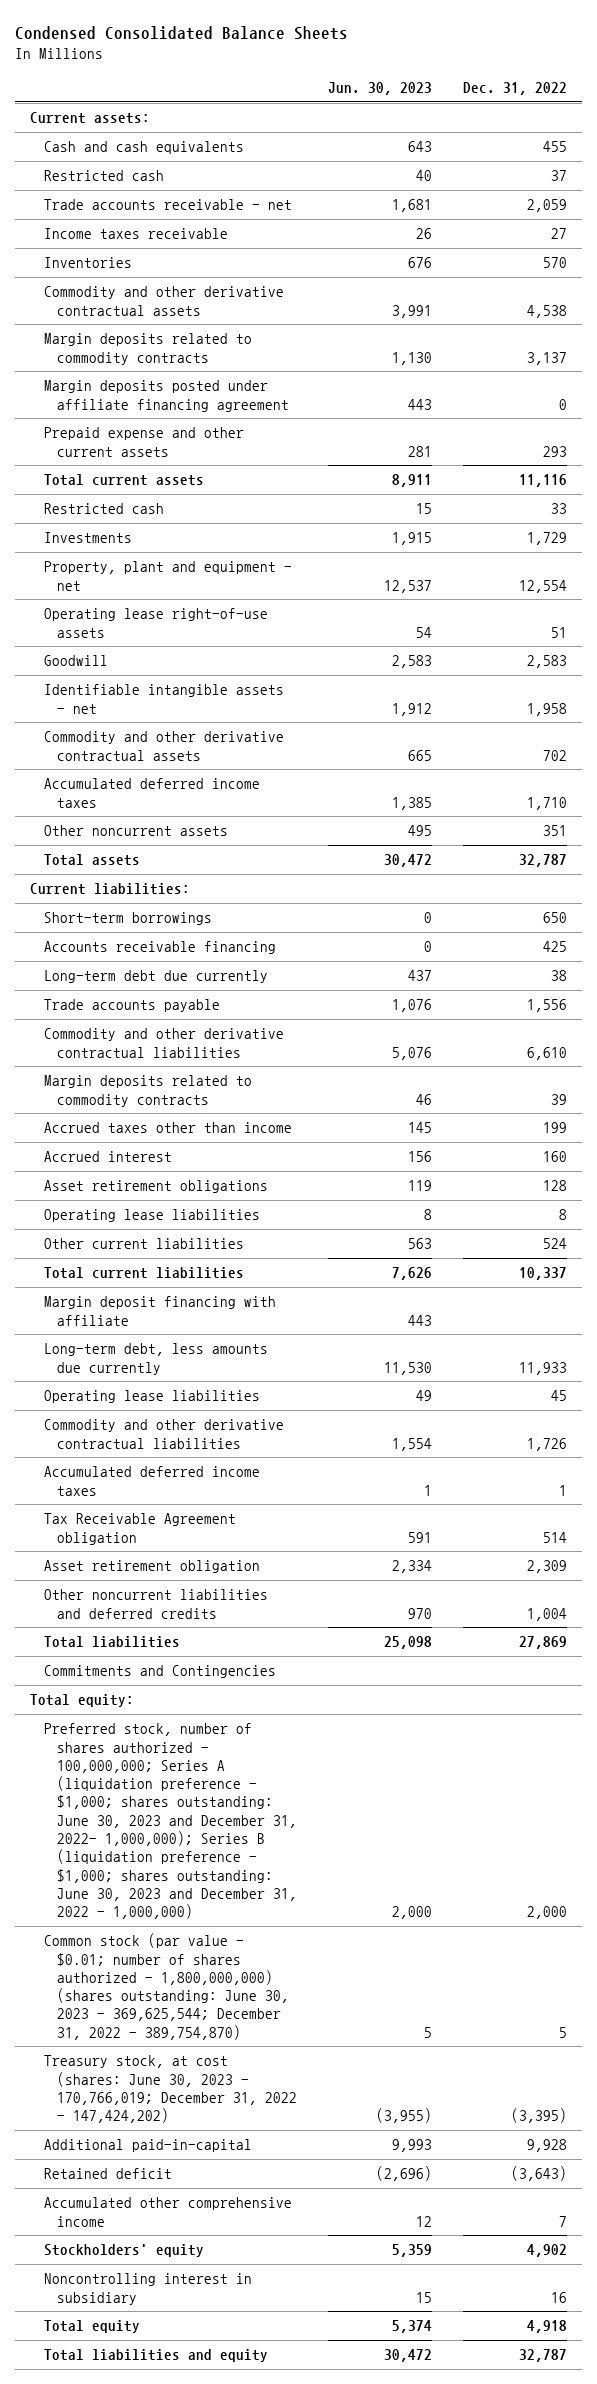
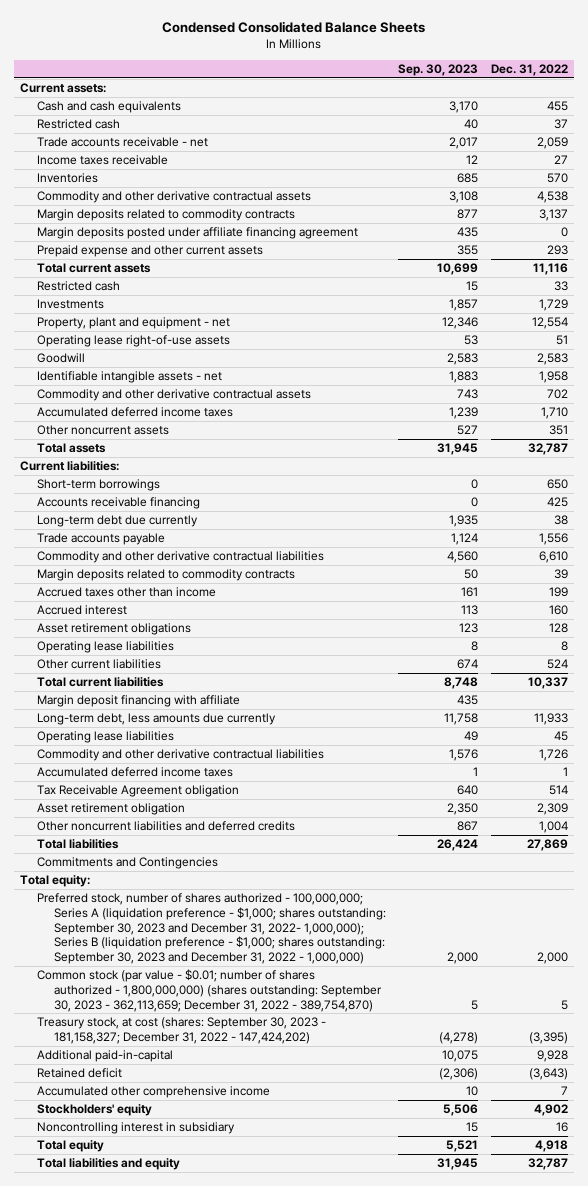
- | Jun. 30, 2023 | Dec. 31, 2022
+ | Sep. 30, 2023 | Dec. 31, 2022
- Preferred stock, number of shares authorized - 100,000,000; Series A (liquidation preference - $1,000; shares outstanding: June 30, 2023 and December 31, 2022- 1,000,000); Series B (liquidation preference - $1,000; shares outstanding: June 30, 2023 and December 31, 2022 - 1,000,000) | 2,000 | 2,000
- Common stock (par value - $0.01; number of shares authorized - 1,800,000,000) (shares outstanding: June 30, 2023 - 369,625,544; December 31, 2022 - 389,754,870) | 5 | 5
- Treasury stock, at cost (shares: June 30, 2023 - 170,766,019; December 31, 2022 - 147,424,202) | (3,955) | (3,395)
+ Preferred stock, number of shares authorized - 100,000,000; Series A (liquidation preference - $1,000; shares outstanding: September 30, 2023 and December 31, 2022- 1,000,000); Series B (liquidation preference - $1,000; shares outstanding: September 30, 2023 and December 31, 2022 - 1,000,000) | 2,000 | 2,000
+ Common stock (par value - $0.01; number of shares authorized - 1,800,000,000) (shares outstanding: September 30, 2023 - 362,113,659; December 31, 2022 - 389,754,870) | 5 | 5
+ Treasury stock, at cost (shares: September 30, 2023 - 181,158,327; December 31, 2022 - 147,424,202) | (4,278) | (3,395)

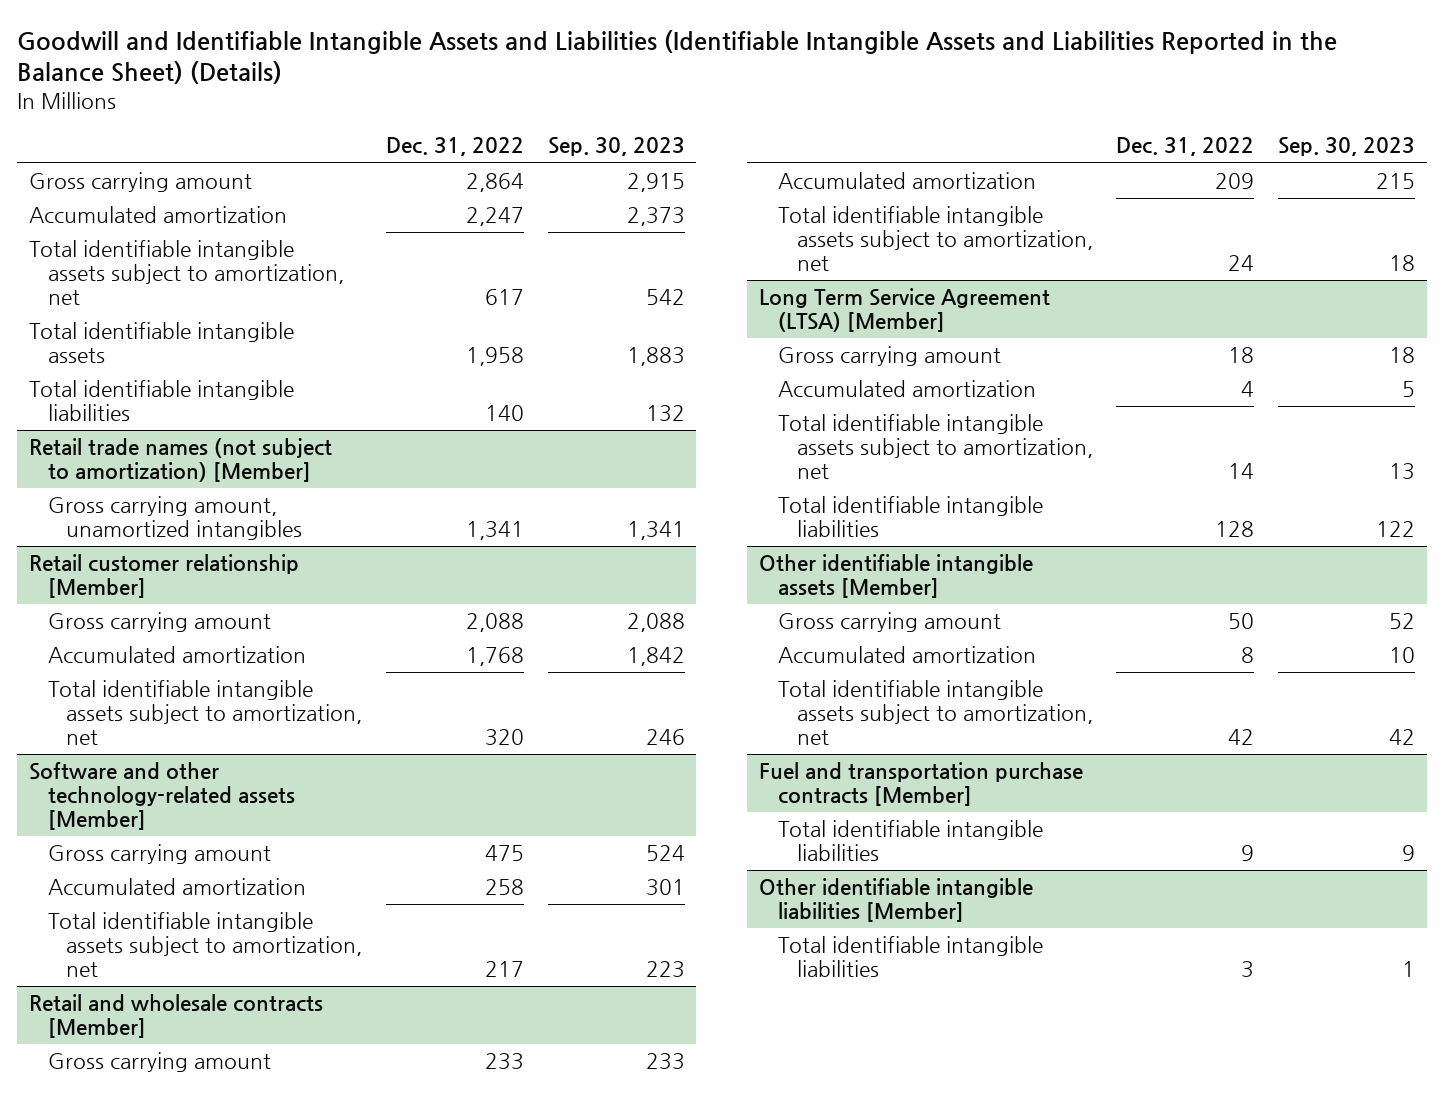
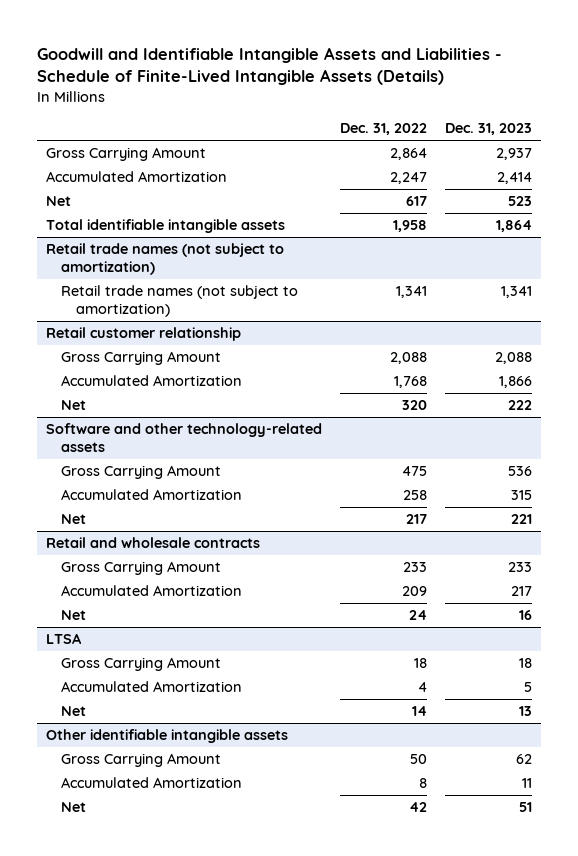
- Goodwill and Identifiable Intangible Assets and Liabilities (Identifiable Intangible Assets and Liabilities Reported in the Balance Sheet) (Details)
+ Goodwill and Identifiable Intangible Assets and Liabilities - Schedule of Finite-Lived Intangible Assets (Details)
- | Dec. 31, 2022 | Sep. 30, 2023
+ | Dec. 31, 2022 | Dec. 31, 2023
- Gross carrying amount | 2,864 | 2,915
- Accumulated amortization | 2,247 | 2,373
- Total identifiable intangible assets subject to amortization, net | 617 | 542
+ Gross Carrying Amount | 2,864 | 2,937
+ Accumulated Amortization | 2,247 | 2,414
+ Net | 617 | 523
- Total identifiable intangible liabilities | 140 | 132
- Retail trade names (not subject to amortization) [Member]
- Gross carrying amount, unamortized intangibles | 1,341 | 1,341
- Retail customer relationship [Member]
- Gross carrying amount | 2,088 | 2,088
- Accumulated amortization | 1,768 | 1,842
- Total identifiable intangible assets subject to amortization, net | 320 | 246
- Software and other technology-related assets [Member]
- Gross carrying amount | 475 | 524
- Accumulated amortization | 258 | 301
- Total identifiable intangible assets subject to amortization, net | 217 | 223
- Retail and wholesale contracts [Member]
- Gross carrying amount | 233 | 233
- Accumulated amortization | 209 | 215
- Total identifiable intangible assets subject to amortization, net | 24 | 18
- Long Term Service Agreement (LTSA) [Member]
- Gross carrying amount | 18 | 18
- Accumulated amortization | 4 | 5
- Total identifiable intangible assets subject to amortization, net | 14 | 13
- Total identifiable intangible liabilities | 128 | 122
- Other identifiable intangible assets [Member]
- Gross carrying amount | 50 | 52
- Accumulated amortization | 8 | 10
- Total identifiable intangible assets subject to amortization, net | 42 | 42
- Fuel and transportation purchase contracts [Member]
- Total identifiable intangible liabilities | 9 | 9
- Other identifiable intangible liabilities [Member]
- Total identifiable intangible liabilities | 3 | 1
+ Retail trade names (not subject to amortization)
+ Retail trade names (not subject to amortization) | 1,341 | 1,341
+ Retail customer relationship
+ Gross Carrying Amount | 2,088 | 2,088
+ Accumulated Amortization | 1,768 | 1,866
+ Net | 320 | 222
+ Software and other technology-related assets
+ Gross Carrying Amount | 475 | 536
+ Accumulated Amortization | 258 | 315
+ Net | 217 | 221
+ Retail and wholesale contracts
+ Gross Carrying Amount | 233 | 233
+ Accumulated Amortization | 209 | 217
+ Net | 24 | 16
+ LTSA
+ Gross Carrying Amount | 18 | 18
+ Accumulated Amortization | 4 | 5
+ Net | 14 | 13
+ Other identifiable intangible assets
+ Gross Carrying Amount | 50 | 62
+ Accumulated Amortization | 8 | 11
+ Net | 42 | 51

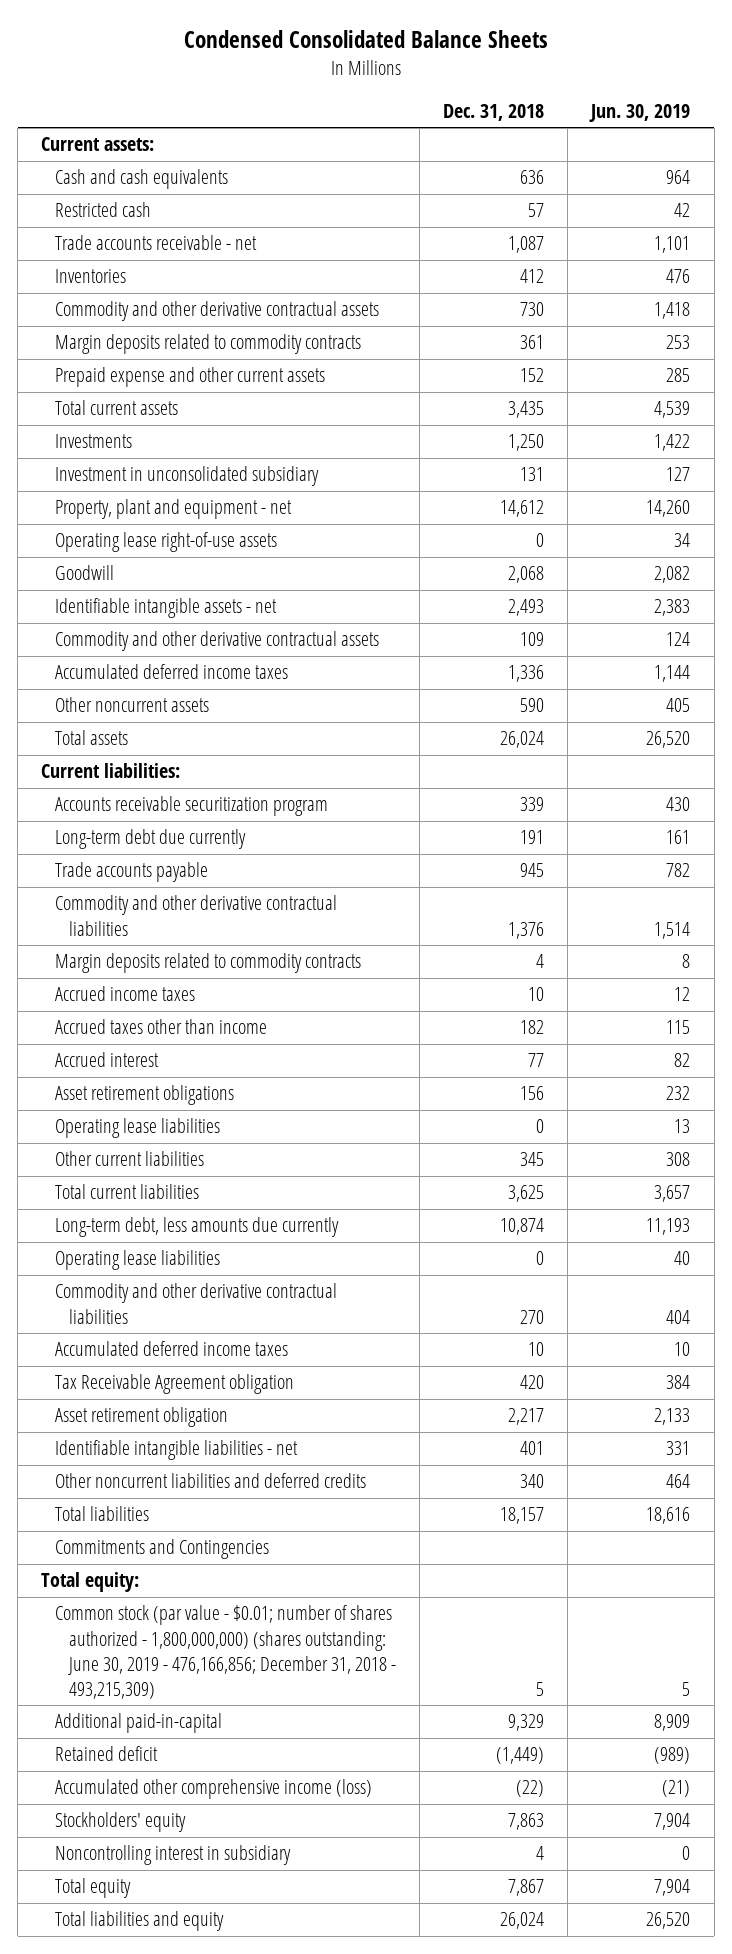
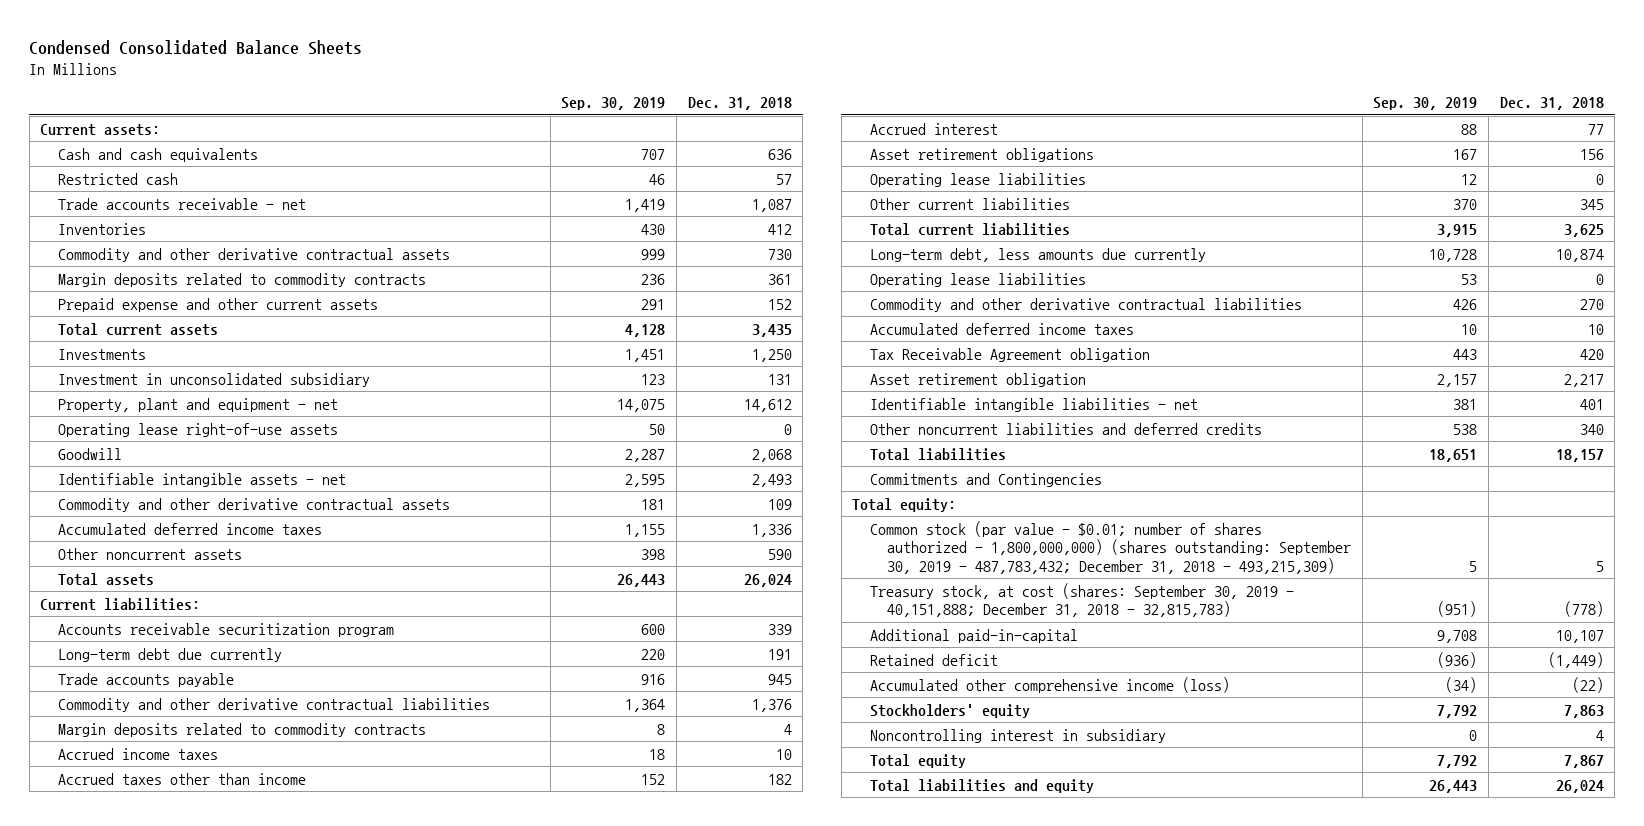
- | Dec. 31, 2018 | Jun. 30, 2019
+ | Sep. 30, 2019 | Dec. 31, 2018
- Common stock (par value - $0.01; number of shares authorized - 1,800,000,000) (shares outstanding: June 30, 2019 - 476,166,856; December 31, 2018 - 493,215,309) | 5 | 5
- Additional paid-in-capital | 9,329 | 8,909
+ Common stock (par value - $0.01; number of shares authorized - 1,800,000,000) (shares outstanding: September 30, 2019 - 487,783,432; December 31, 2018 - 493,215,309) | 5 | 5
+ Treasury stock, at cost (shares: September 30, 2019 - 40,151,888; December 31, 2018 - 32,815,783) | (951) | (778)
+ Additional paid-in-capital | 9,708 | 10,107

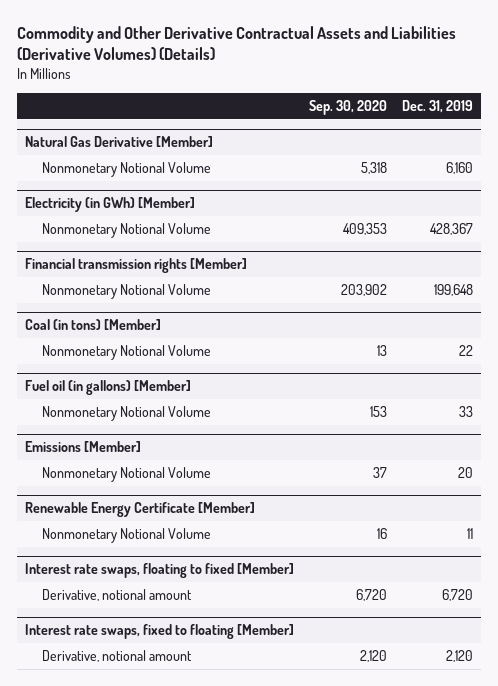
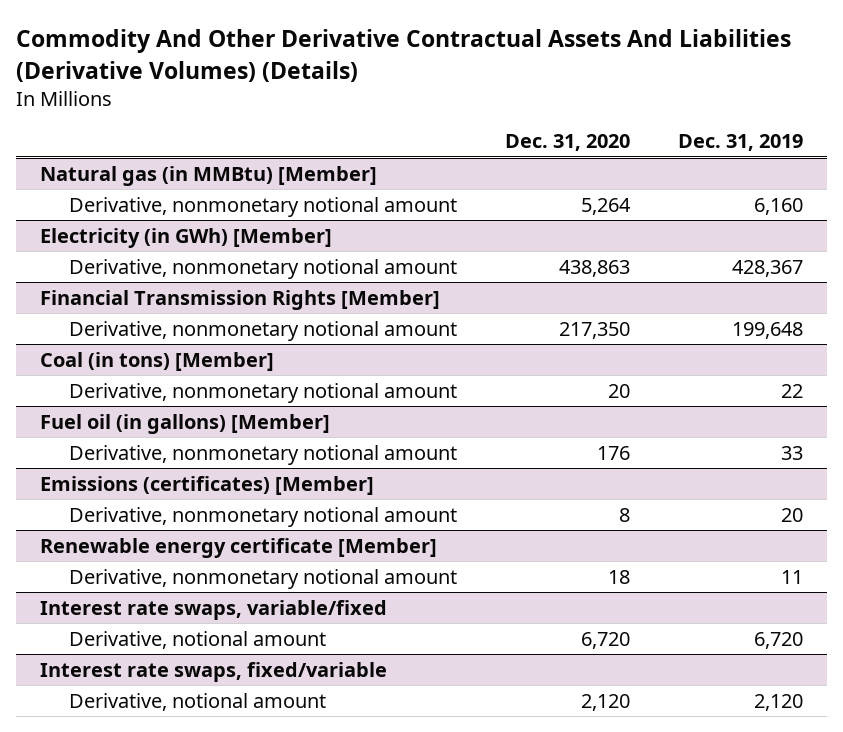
- Commodity and Other Derivative Contractual Assets and Liabilities (Derivative Volumes) (Details)
+ Commodity And Other Derivative Contractual Assets And Liabilities (Derivative Volumes) (Details)
- | Sep. 30, 2020 | Dec. 31, 2019
+ | Dec. 31, 2020 | Dec. 31, 2019
- Natural Gas Derivative [Member]
- Nonmonetary Notional Volume | 5,318 | 6,160
+ Natural gas (in MMBtu) [Member]
+ Derivative, nonmonetary notional amount | 5,264 | 6,160
@ Electricity (in GWh) [Member]
- Nonmonetary Notional Volume | 409,353 | 428,367
- Financial transmission rights [Member]
- Nonmonetary Notional Volume | 203,902 | 199,648
@ Electricity (in GWh) [Member]
+ Derivative, nonmonetary notional amount | 438,863 | 428,367
+ Financial Transmission Rights [Member]
+ Derivative, nonmonetary notional amount | 217,350 | 199,648
@ Coal (in tons) [Member]
- Nonmonetary Notional Volume | 13 | 22
+ Derivative, nonmonetary notional amount | 20 | 22
@ Fuel oil (in gallons) [Member]
- Nonmonetary Notional Volume | 153 | 33
- Emissions [Member]
- Nonmonetary Notional Volume | 37 | 20
- Renewable Energy Certificate [Member]
- Nonmonetary Notional Volume | 16 | 11
- Interest rate swaps, floating to fixed [Member]
@ Fuel oil (in gallons) [Member]
+ Derivative, nonmonetary notional amount | 176 | 33
+ Emissions (certificates) [Member]
+ Derivative, nonmonetary notional amount | 8 | 20
+ Renewable energy certificate [Member]
+ Derivative, nonmonetary notional amount | 18 | 11
+ Interest rate swaps, variable/fixed
- Interest rate swaps, fixed to floating [Member]
+ Interest rate swaps, fixed/variable

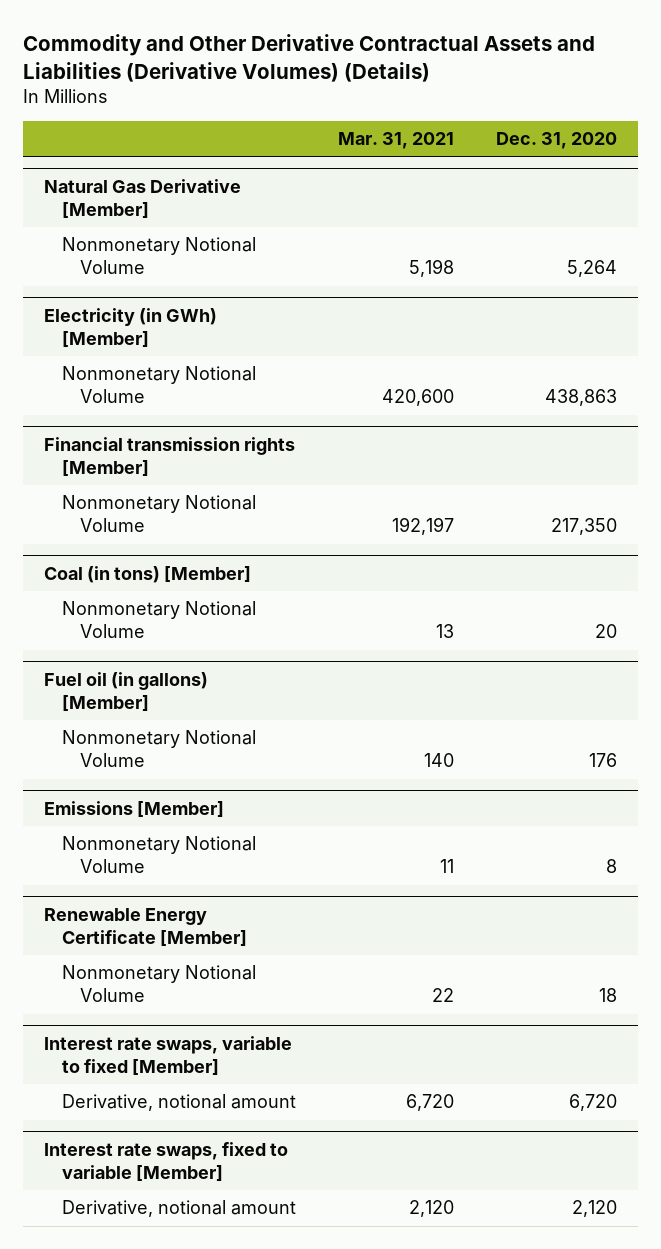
- Commodity And Other Derivative Contractual Assets And Liabilities (Derivative Volumes) (Details)
+ Commodity and Other Derivative Contractual Assets and Liabilities (Derivative Volumes) (Details)
- | Dec. 31, 2020 | Dec. 31, 2019
+ | Mar. 31, 2021 | Dec. 31, 2020
- Natural gas (in MMBtu) [Member]
- Derivative, nonmonetary notional amount | 5,264 | 6,160
+ Natural Gas Derivative [Member]
+ Nonmonetary Notional Volume | 5,198 | 5,264
@ Electricity (in GWh) [Member]
- Derivative, nonmonetary notional amount | 438,863 | 428,367
- Financial Transmission Rights [Member]
- Derivative, nonmonetary notional amount | 217,350 | 199,648
@ Electricity (in GWh) [Member]
+ Nonmonetary Notional Volume | 420,600 | 438,863
+ Financial transmission rights [Member]
+ Nonmonetary Notional Volume | 192,197 | 217,350
@ Coal (in tons) [Member]
- Derivative, nonmonetary notional amount | 20 | 22
+ Nonmonetary Notional Volume | 13 | 20
@ Fuel oil (in gallons) [Member]
- Derivative, nonmonetary notional amount | 176 | 33
- Emissions (certificates) [Member]
- Derivative, nonmonetary notional amount | 8 | 20
- Renewable energy certificate [Member]
- Derivative, nonmonetary notional amount | 18 | 11
- Interest rate swaps, variable/fixed
@ Fuel oil (in gallons) [Member]
+ Nonmonetary Notional Volume | 140 | 176
+ Emissions [Member]
+ Nonmonetary Notional Volume | 11 | 8
+ Renewable Energy Certificate [Member]
+ Nonmonetary Notional Volume | 22 | 18
+ Interest rate swaps, variable to fixed [Member]
- Interest rate swaps, fixed/variable
+ Interest rate swaps, fixed to variable [Member]

